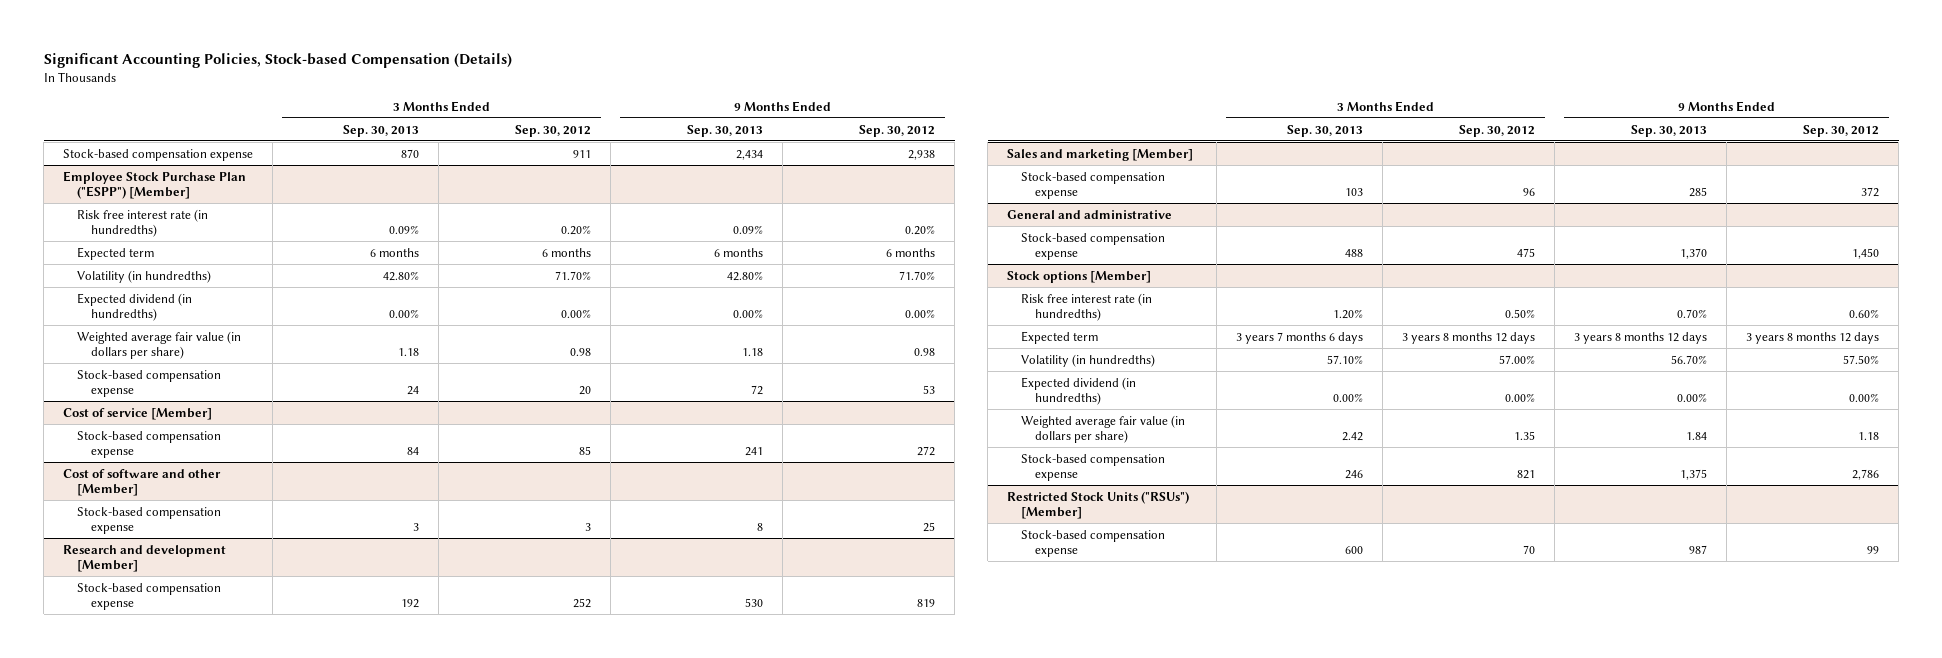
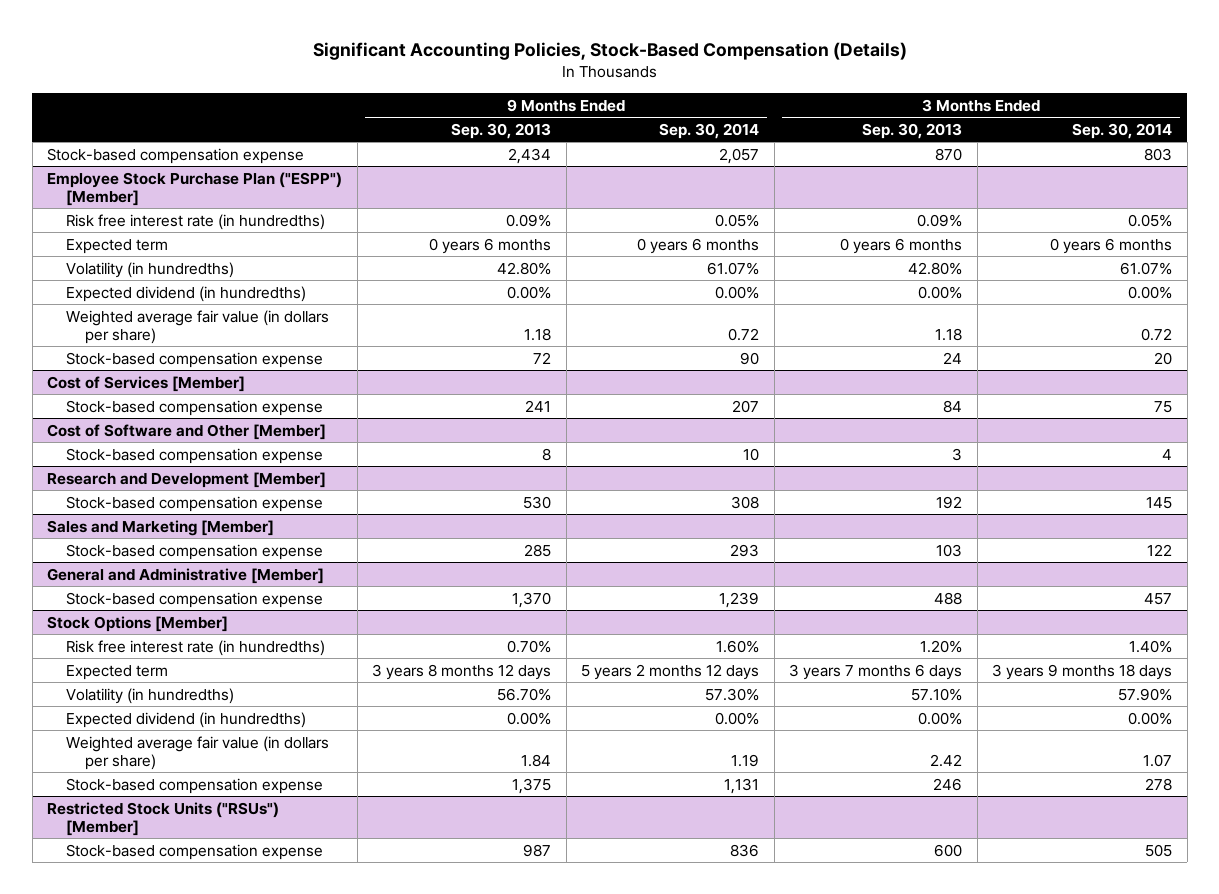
- Significant Accounting Policies, Stock-based Compensation (Details)
+ Significant Accounting Policies, Stock-Based Compensation (Details)
- | 3 Months Ended Sep. 30, 2013 | 3 Months Ended Sep. 30, 2012 | 9 Months Ended Sep. 30, 2013 | 9 Months Ended Sep. 30, 2012
+ | 9 Months Ended Sep. 30, 2013 | 9 Months Ended Sep. 30, 2014 | 3 Months Ended Sep. 30, 2013 | 3 Months Ended Sep. 30, 2014
@ Employee Stock Purchase Plan ("ESPP") [Member]
- Expected term | 6 months | 6 months | 6 months | 6 months
+ Expected term | 0 years 6 months | 0 years 6 months | 0 years 6 months | 0 years 6 months
- Cost of service [Member]
+ Cost of Services [Member]
- Cost of software and other [Member]
+ Cost of Software and Other [Member]
- Research and development [Member]
+ Research and Development [Member]
- Sales and marketing [Member]
+ Sales and Marketing [Member]
- General and administrative
+ General and Administrative [Member]
- Stock options [Member]
+ Stock Options [Member]

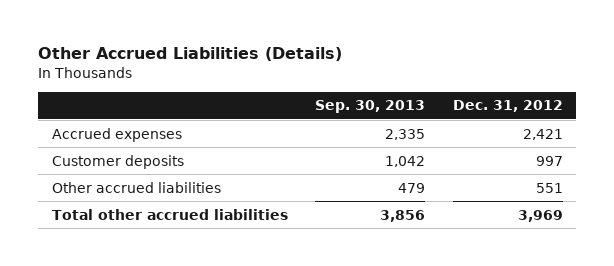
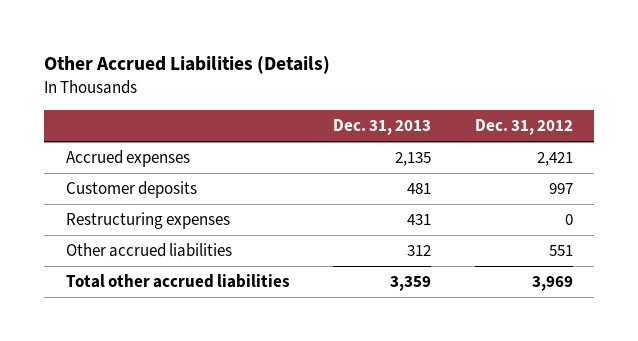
- | Sep. 30, 2013 | Dec. 31, 2012
+ | Dec. 31, 2013 | Dec. 31, 2012
+ Restructuring expenses | 431 | 0

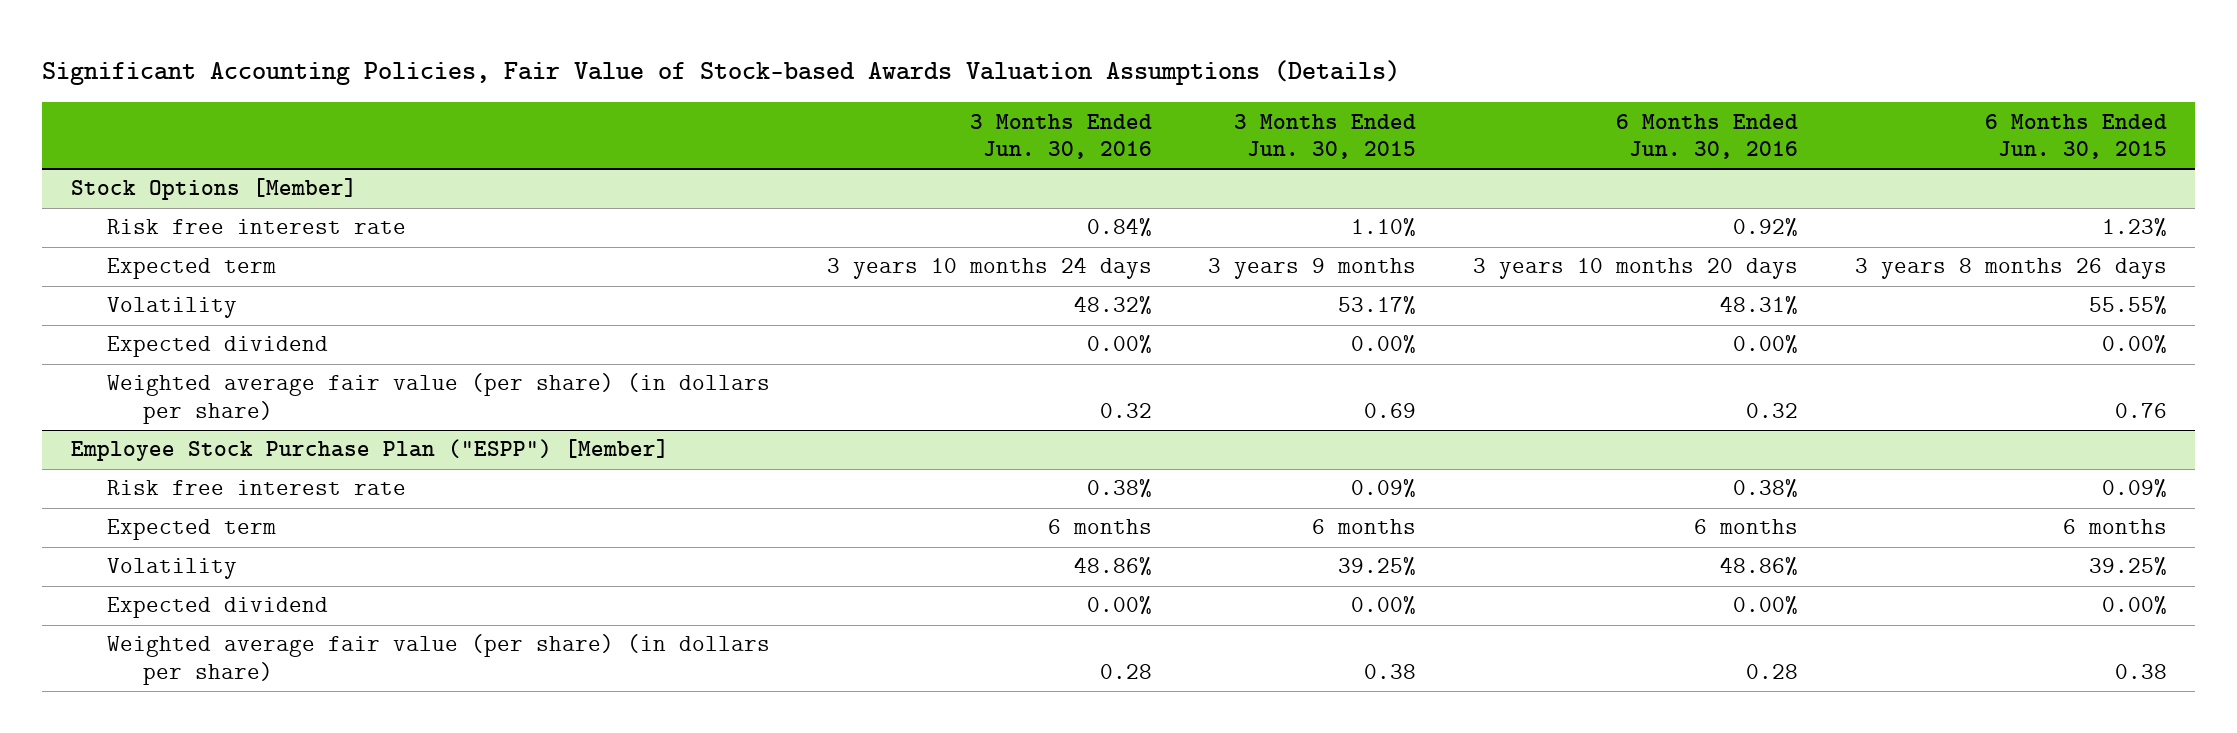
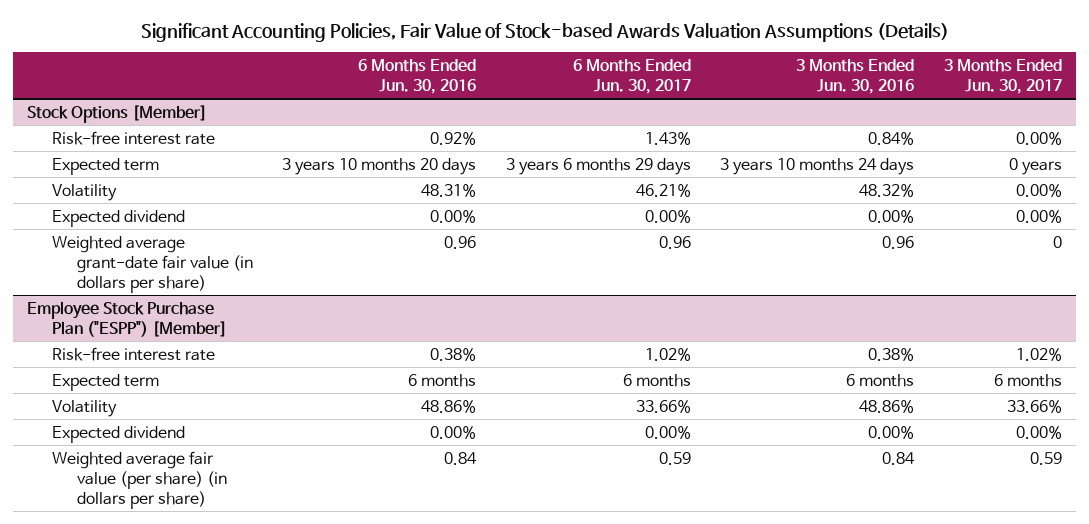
- | 3 Months Ended Jun. 30, 2016 | 3 Months Ended Jun. 30, 2015 | 6 Months Ended Jun. 30, 2016 | 6 Months Ended Jun. 30, 2015
+ | 6 Months Ended Jun. 30, 2016 | 6 Months Ended Jun. 30, 2017 | 3 Months Ended Jun. 30, 2016 | 3 Months Ended Jun. 30, 2017
@ Stock Options [Member]
- Risk free interest rate | 0.84% | 1.10% | 0.92% | 1.23%
+ Risk-free interest rate | 0.92% | 1.43% | 0.84% | 0.00%
- Weighted average fair value (per share) (in dollars per share) | 0.32 | 0.69 | 0.32 | 0.76
+ Weighted average grant-date fair value (in dollars per share) | 0.96 | 0.96 | 0.96 | 0
@ Employee Stock Purchase Plan ("ESPP") [Member]
- Risk free interest rate | 0.38% | 0.09% | 0.38% | 0.09%
+ Risk-free interest rate | 0.38% | 1.02% | 0.38% | 1.02%
- Weighted average fair value (per share) (in dollars per share) | 0.28 | 0.38 | 0.28 | 0.38
+ Weighted average fair value (per share) (in dollars per share) | 0.84 | 0.59 | 0.84 | 0.59

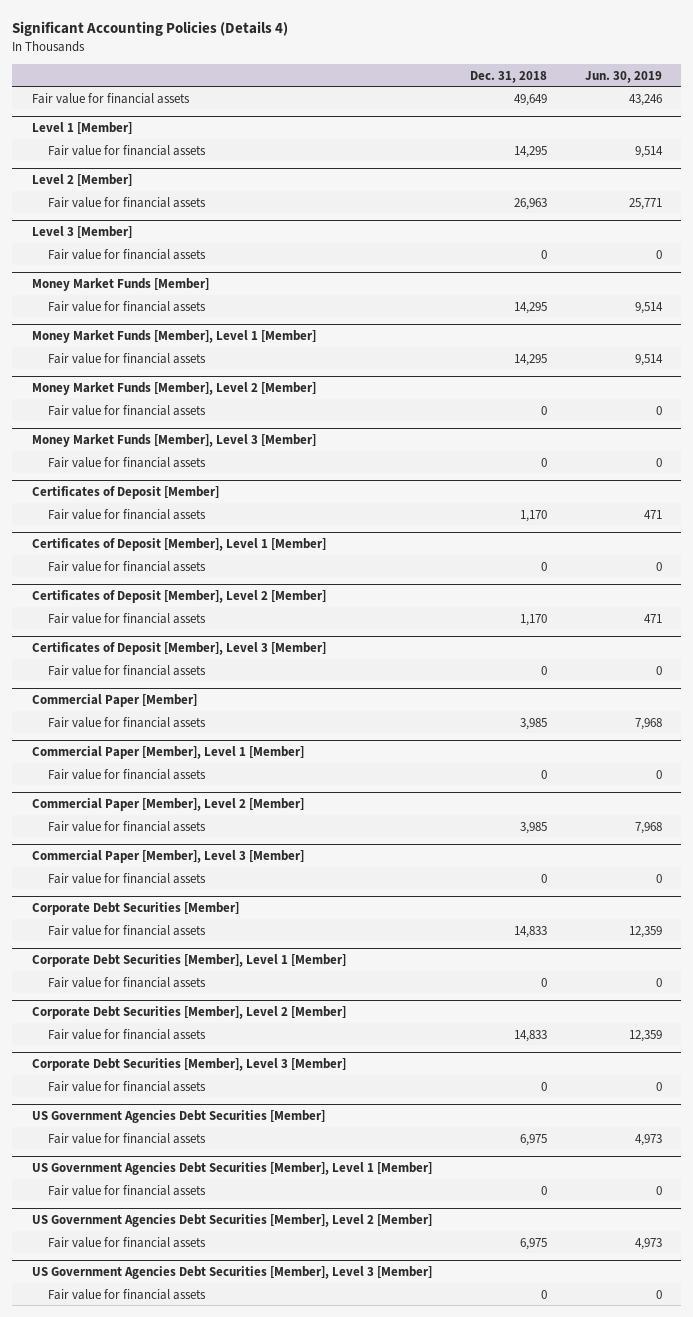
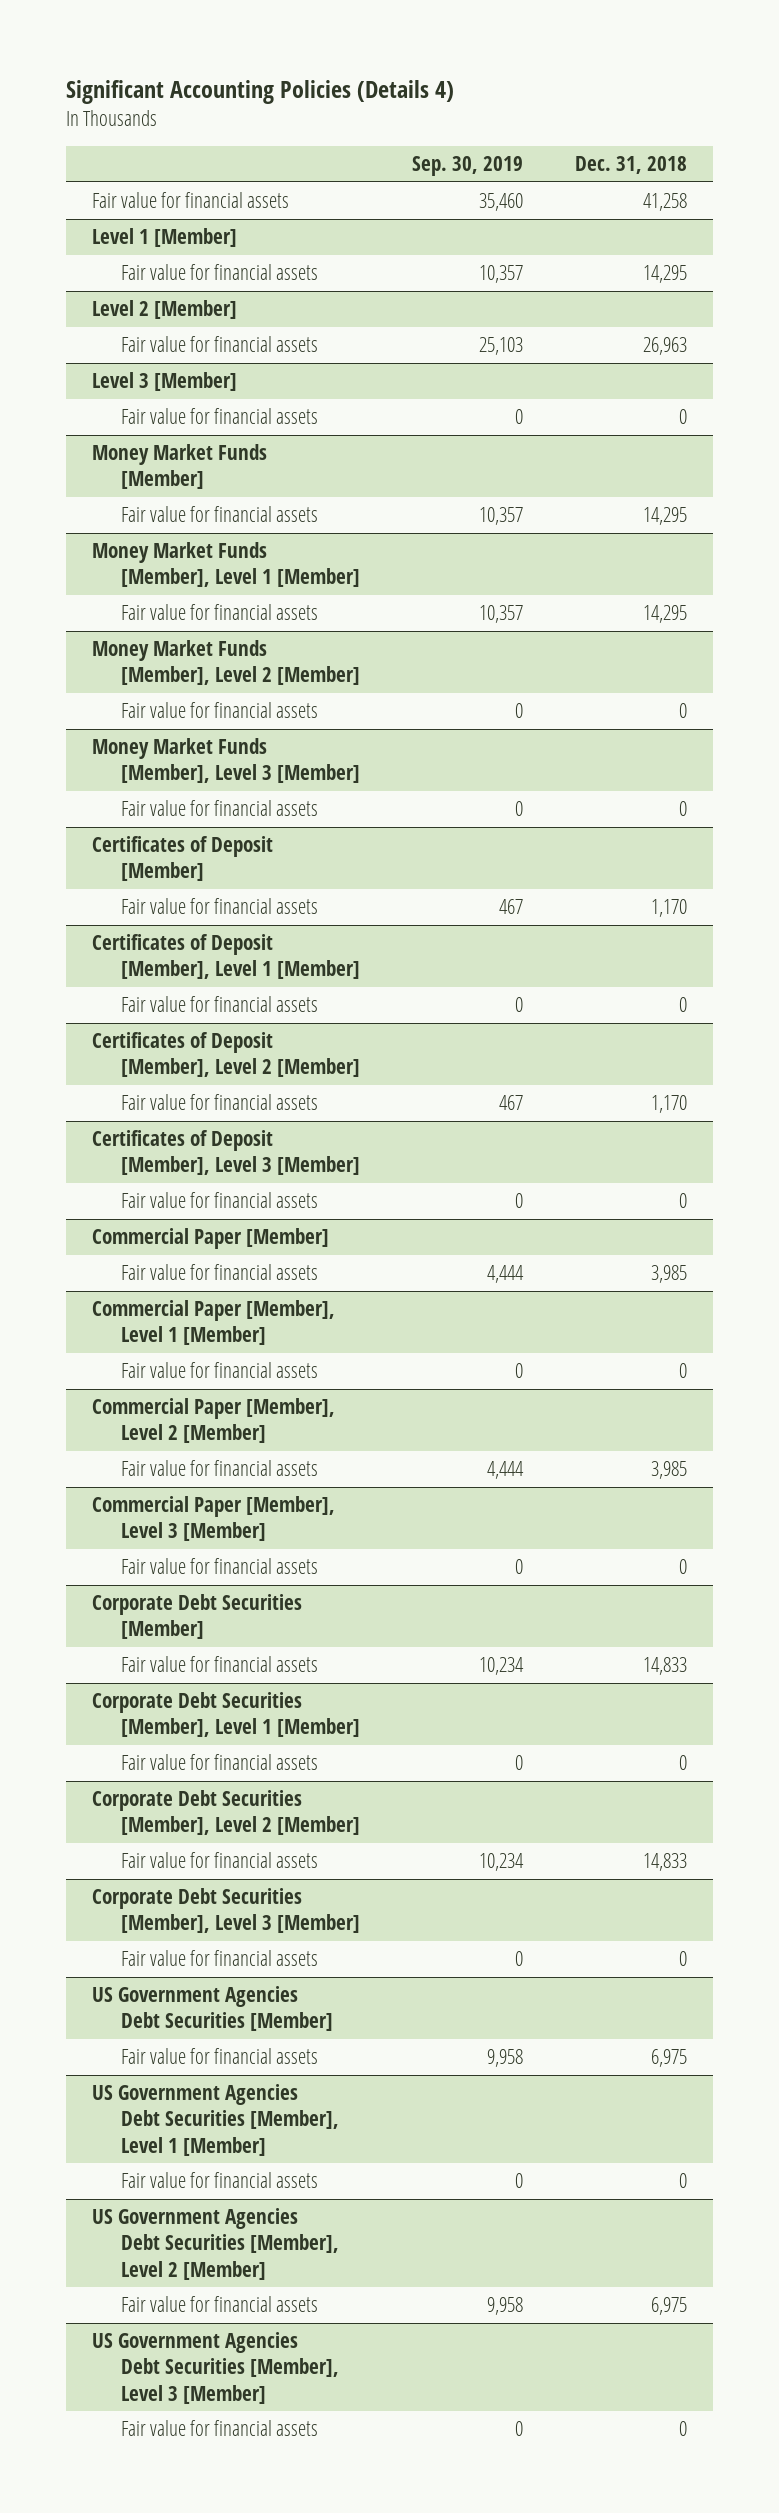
- | Dec. 31, 2018 | Jun. 30, 2019
+ | Sep. 30, 2019 | Dec. 31, 2018
- Fair value for financial assets | 49,649 | 43,246
+ Fair value for financial assets | 35,460 | 41,258

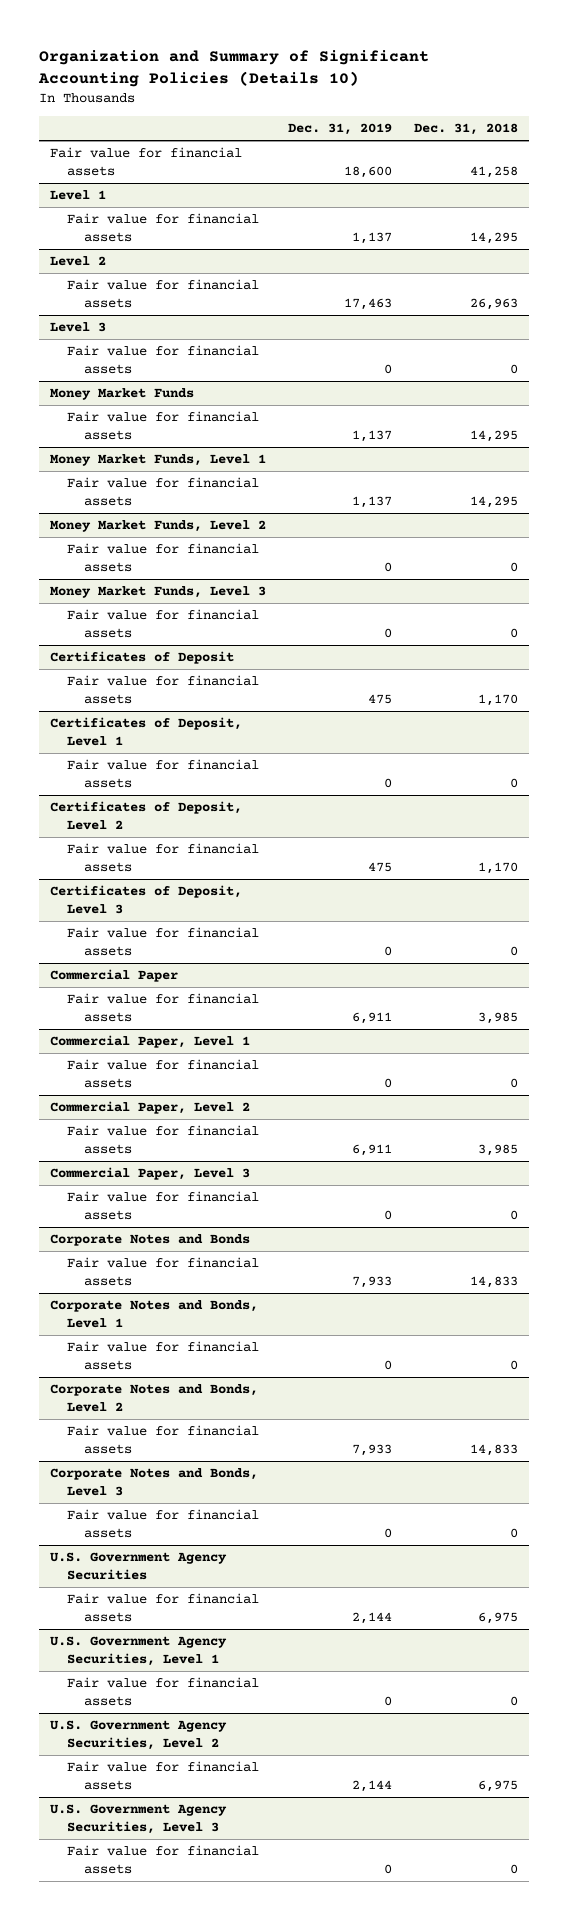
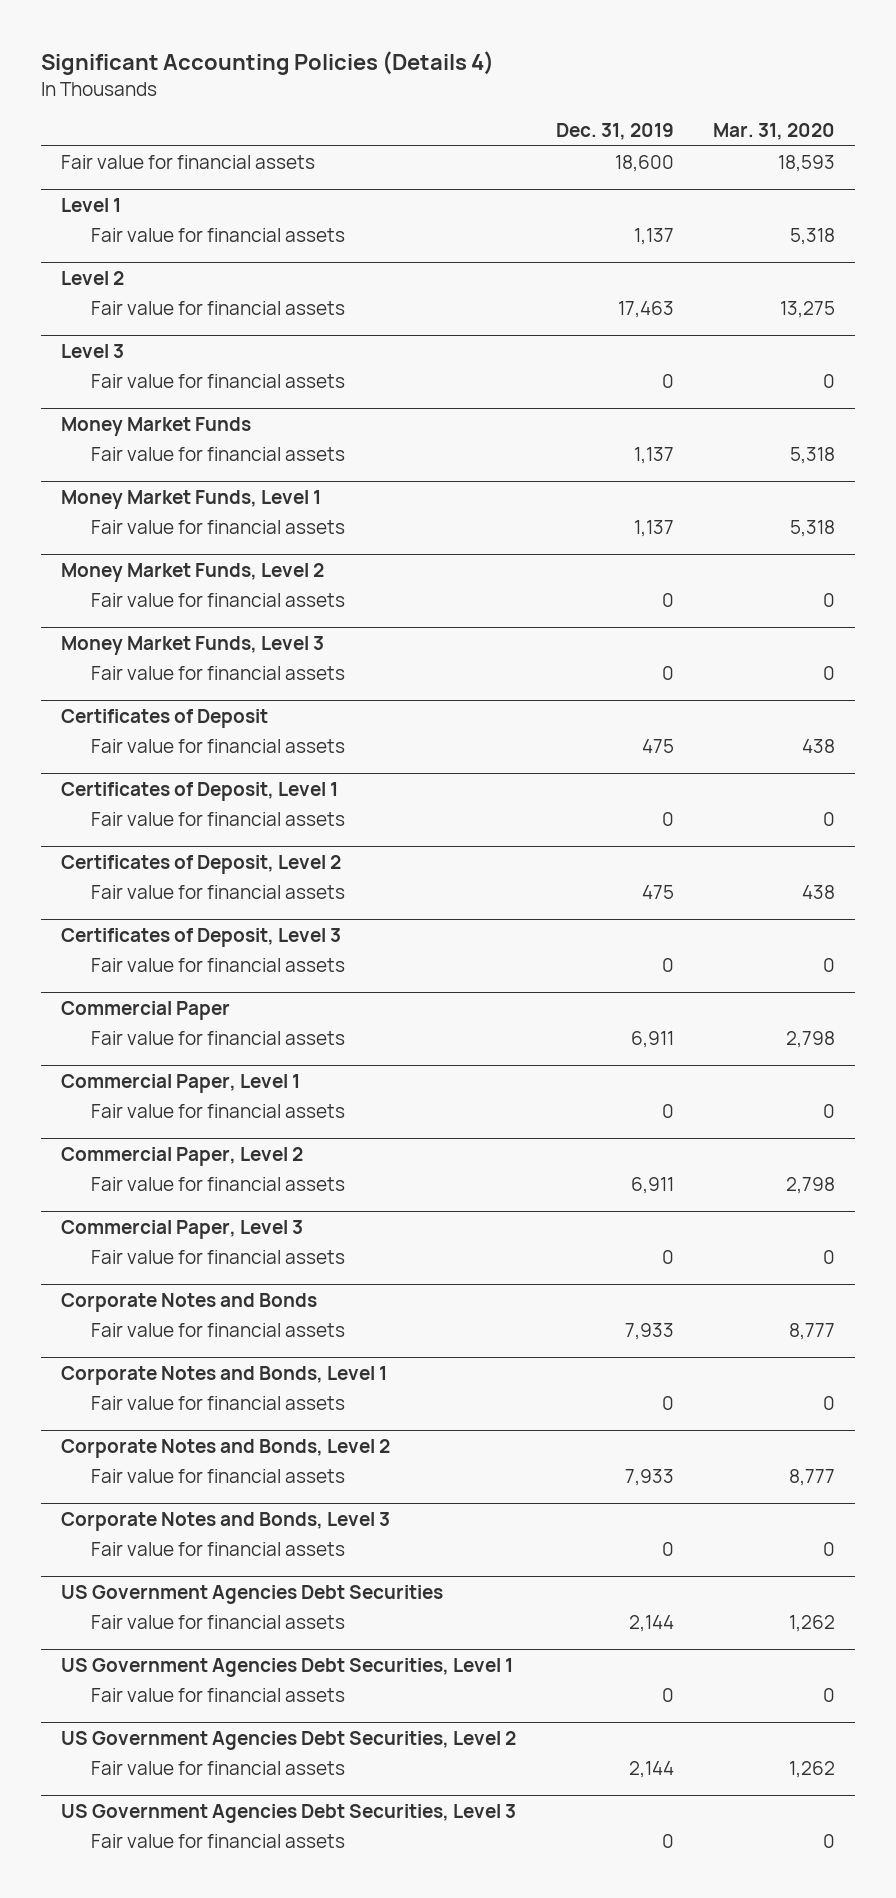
- Organization and Summary of Significant Accounting Policies (Details 10)
+ Significant Accounting Policies (Details 4)
- | Dec. 31, 2019 | Dec. 31, 2018
+ | Dec. 31, 2019 | Mar. 31, 2020
- U.S. Government Agency Securities
+ US Government Agencies Debt Securities
- U.S. Government Agency Securities, Level 1
+ US Government Agencies Debt Securities, Level 1
- U.S. Government Agency Securities, Level 2
+ US Government Agencies Debt Securities, Level 2
- U.S. Government Agency Securities, Level 3
+ US Government Agencies Debt Securities, Level 3

